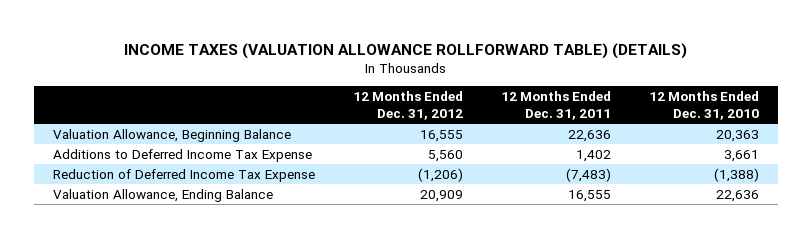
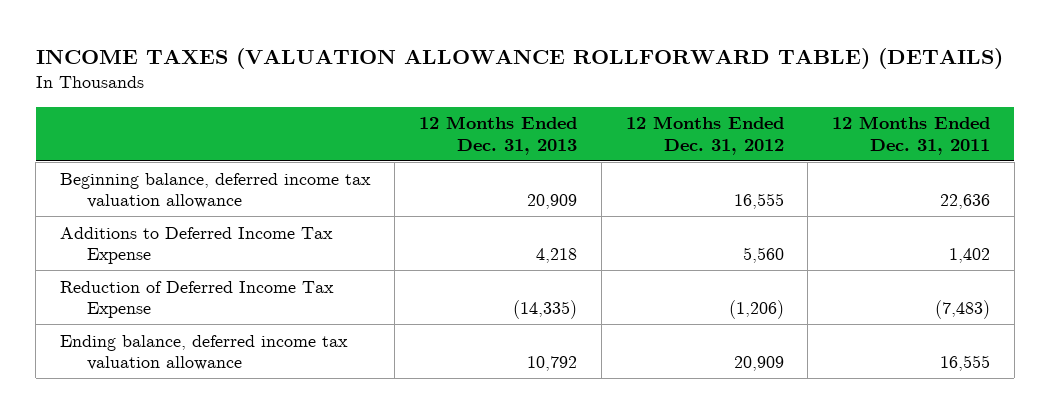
- | 12 Months Ended Dec. 31, 2012 | 12 Months Ended Dec. 31, 2011 | 12 Months Ended Dec. 31, 2010
+ | 12 Months Ended Dec. 31, 2013 | 12 Months Ended Dec. 31, 2012 | 12 Months Ended Dec. 31, 2011
- Valuation Allowance, Beginning Balance | 16,555 | 22,636 | 20,363
+ Beginning balance, deferred income tax valuation allowance | 20,909 | 16,555 | 22,636
- Valuation Allowance, Ending Balance | 20,909 | 16,555 | 22,636
+ Ending balance, deferred income tax valuation allowance | 10,792 | 20,909 | 16,555

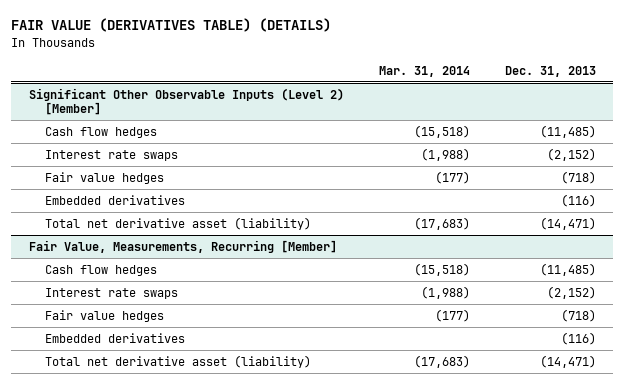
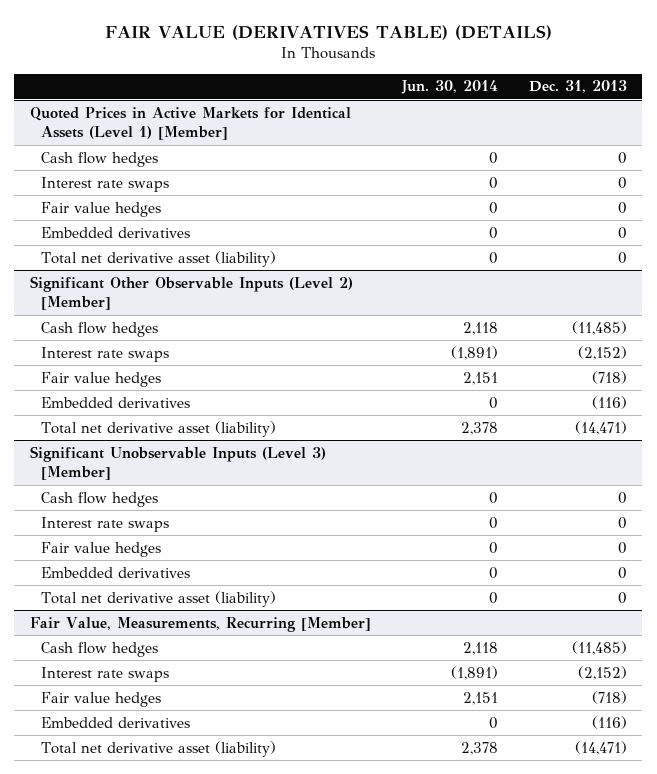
- | Mar. 31, 2014 | Dec. 31, 2013
+ | Jun. 30, 2014 | Dec. 31, 2013
+ Quoted Prices in Active Markets for Identical Assets (Level 1) [Member]
+ Cash flow hedges | 0 | 0
+ Interest rate swaps | 0 | 0
+ Fair value hedges | 0 | 0
+ Embedded derivatives | 0 | 0
+ Total net derivative asset (liability) | 0 | 0
+ Significant Unobservable Inputs (Level 3) [Member]
+ Cash flow hedges | 0 | 0
+ Interest rate swaps | 0 | 0
+ Fair value hedges | 0 | 0
+ Embedded derivatives | 0 | 0
+ Total net derivative asset (liability) | 0 | 0

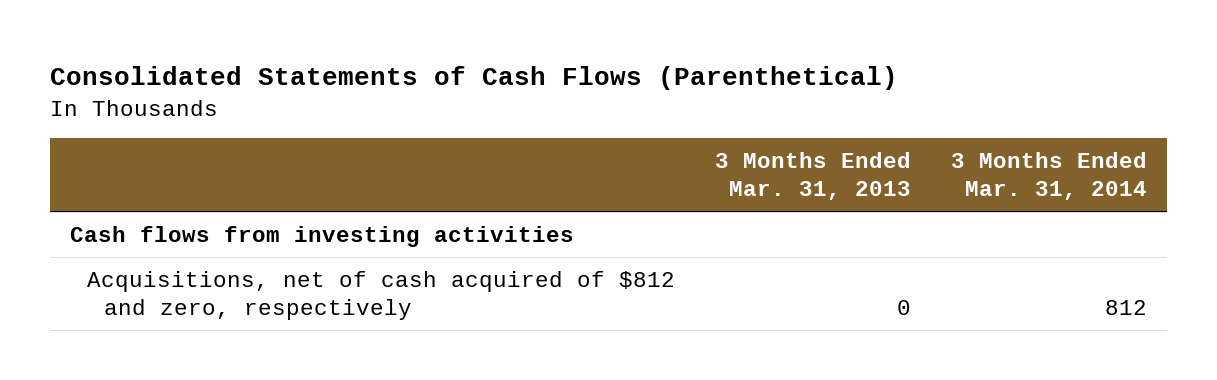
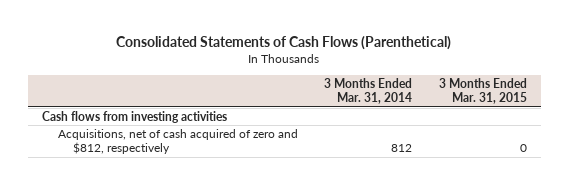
- | 3 Months Ended Mar. 31, 2013 | 3 Months Ended Mar. 31, 2014
+ | 3 Months Ended Mar. 31, 2014 | 3 Months Ended Mar. 31, 2015
- Acquisitions, net of cash acquired of $812 and zero, respectively | 0 | 812
+ Acquisitions, net of cash acquired of zero and $812, respectively | 812 | 0

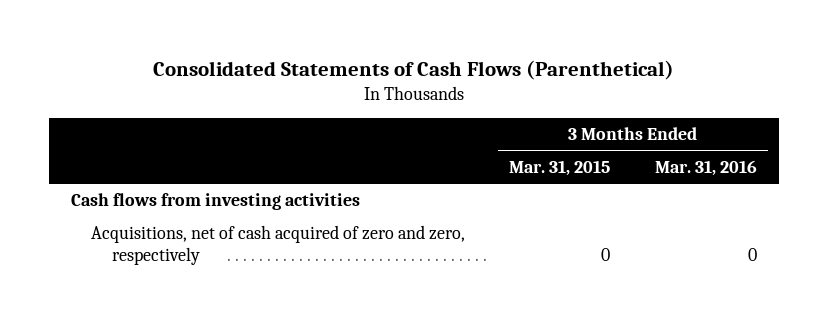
- | 3 Months Ended Mar. 31, 2014 | 3 Months Ended Mar. 31, 2015
+ | 3 Months Ended Mar. 31, 2015 | 3 Months Ended Mar. 31, 2016
- Acquisitions, net of cash acquired of zero and $812, respectively | 812 | 0
+ Acquisitions, net of cash acquired of zero and zero, respectively | 0 | 0

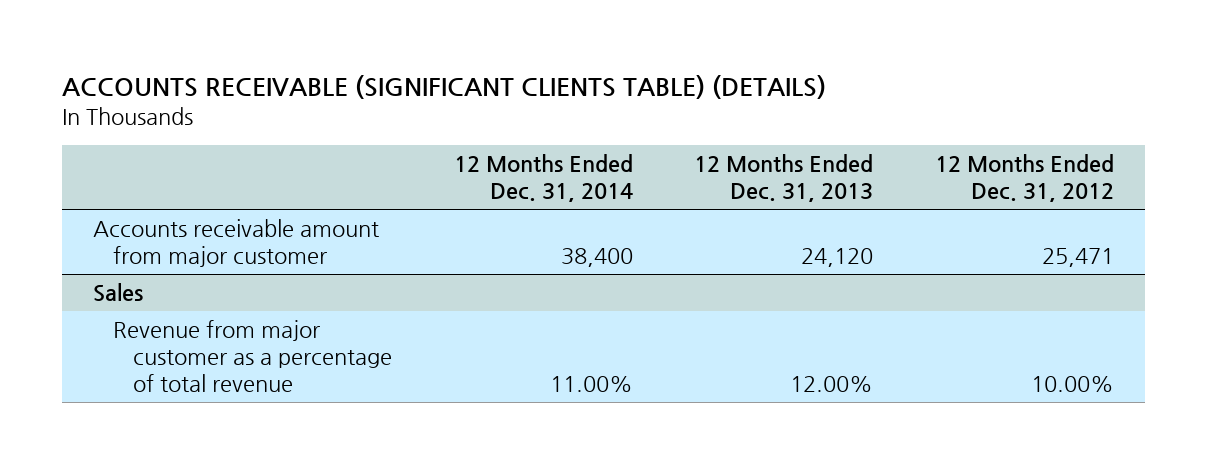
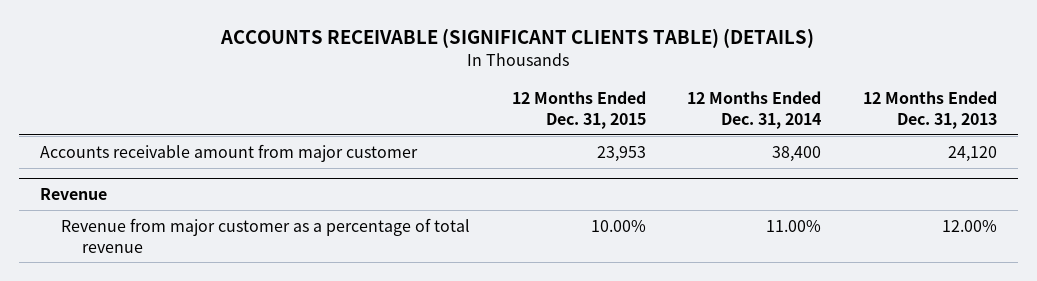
- | 12 Months Ended Dec. 31, 2014 | 12 Months Ended Dec. 31, 2013 | 12 Months Ended Dec. 31, 2012
+ | 12 Months Ended Dec. 31, 2015 | 12 Months Ended Dec. 31, 2014 | 12 Months Ended Dec. 31, 2013
- Sales
+ Revenue

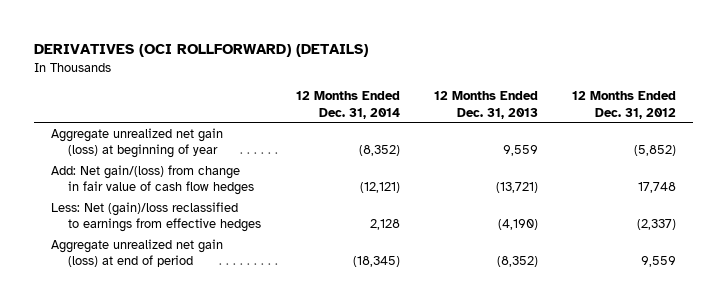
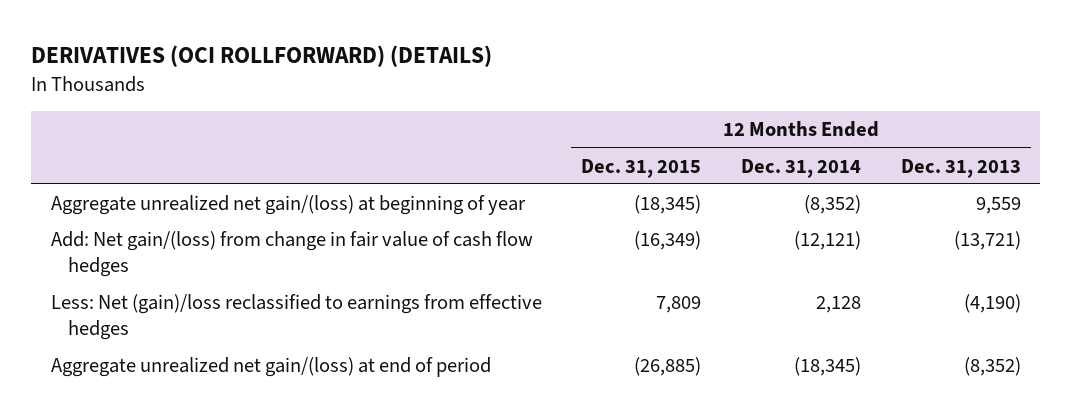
- | 12 Months Ended Dec. 31, 2014 | 12 Months Ended Dec. 31, 2013 | 12 Months Ended Dec. 31, 2012
+ | 12 Months Ended Dec. 31, 2015 | 12 Months Ended Dec. 31, 2014 | 12 Months Ended Dec. 31, 2013
- Aggregate unrealized net gain (loss) at beginning of year | (8,352) | 9,559 | (5,852)
+ Aggregate unrealized net gain/(loss) at beginning of year | (18,345) | (8,352) | 9,559
- Aggregate unrealized net gain (loss) at end of period | (18,345) | (8,352) | 9,559
+ Aggregate unrealized net gain/(loss) at end of period | (26,885) | (18,345) | (8,352)

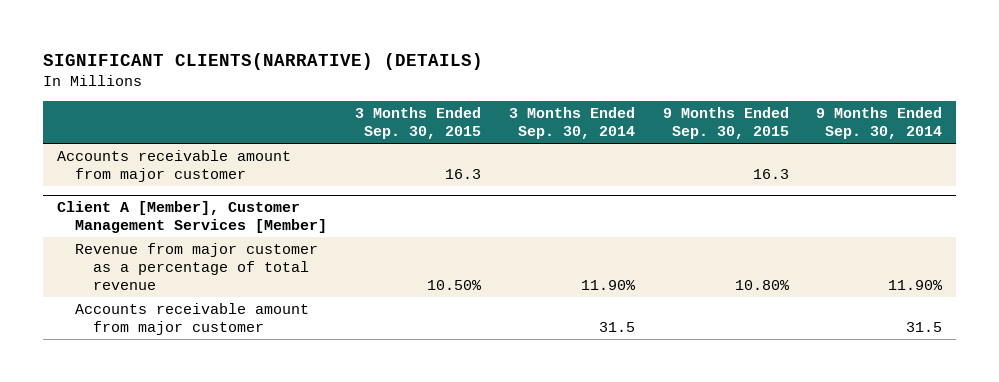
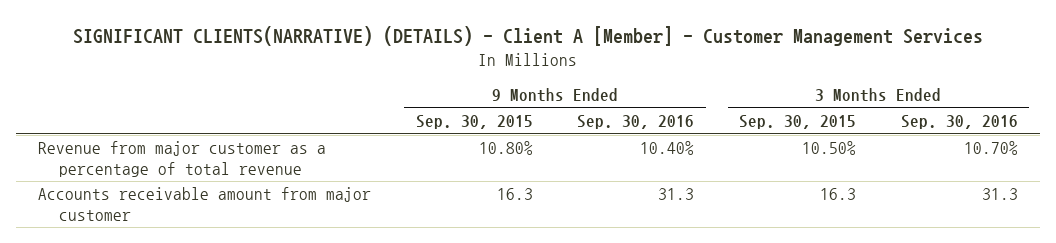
- SIGNIFICANT CLIENTS(NARRATIVE) (DETAILS)
+ SIGNIFICANT CLIENTS(NARRATIVE) (DETAILS) - Client A [Member] - Customer Management Services
- | 3 Months Ended Sep. 30, 2015 | 3 Months Ended Sep. 30, 2014 | 9 Months Ended Sep. 30, 2015 | 9 Months Ended Sep. 30, 2014
+ | 9 Months Ended Sep. 30, 2015 | 9 Months Ended Sep. 30, 2016 | 3 Months Ended Sep. 30, 2015 | 3 Months Ended Sep. 30, 2016
- Client A [Member], Customer Management Services [Member]
- Accounts receivable amount from major customer | | 31.5 | | 31.5
moved down: Accounts receivable amount from major customer | 16.3 | 31.3 | 16.3 | 31.3

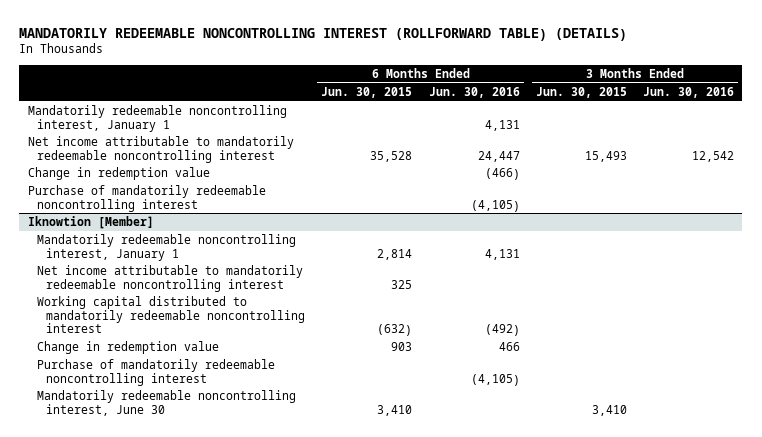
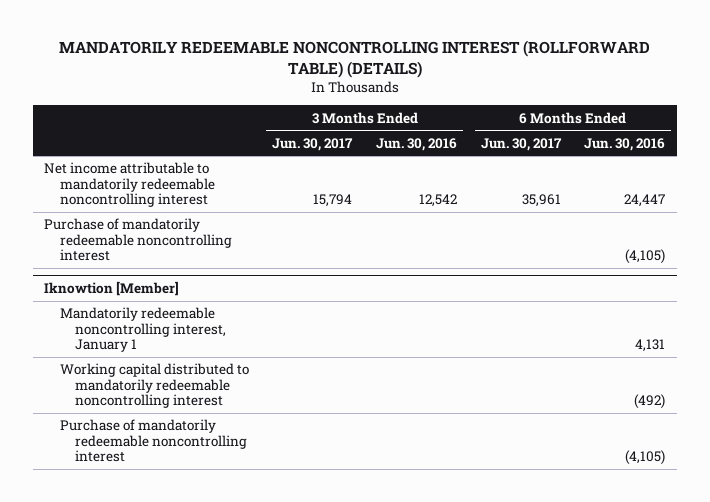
- | 6 Months Ended Jun. 30, 2015 | 6 Months Ended Jun. 30, 2016 | 3 Months Ended Jun. 30, 2015 | 3 Months Ended Jun. 30, 2016
+ | 3 Months Ended Jun. 30, 2017 | 3 Months Ended Jun. 30, 2016 | 6 Months Ended Jun. 30, 2017 | 6 Months Ended Jun. 30, 2016
- Mandatorily redeemable noncontrolling interest, January 1 | | 4,131 | |
- Change in redemption value | | (466) | |
@ Iknowtion [Member]
- Net income attributable to mandatorily redeemable noncontrolling interest | 325 | | |
- Change in redemption value | 903 | 466 | |
- Mandatorily redeemable noncontrolling interest, June 30 | 3,410 | | 3,410 |

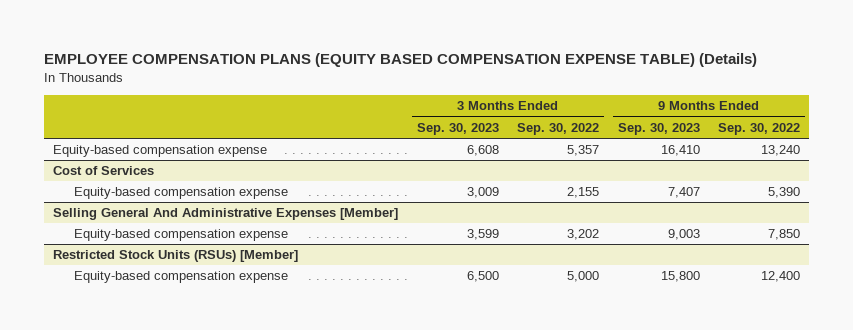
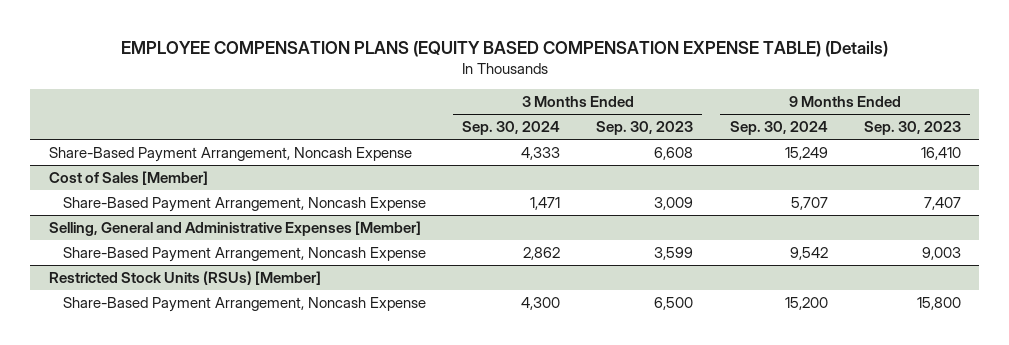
- | 3 Months Ended Sep. 30, 2023 | 3 Months Ended Sep. 30, 2022 | 9 Months Ended Sep. 30, 2023 | 9 Months Ended Sep. 30, 2022
+ | 3 Months Ended Sep. 30, 2024 | 3 Months Ended Sep. 30, 2023 | 9 Months Ended Sep. 30, 2024 | 9 Months Ended Sep. 30, 2023
- Equity-based compensation expense | 6,608 | 5,357 | 16,410 | 13,240
- Cost of Services
- Equity-based compensation expense | 3,009 | 2,155 | 7,407 | 5,390
- Selling General And Administrative Expenses [Member]
- Equity-based compensation expense | 3,599 | 3,202 | 9,003 | 7,850
+ Share-Based Payment Arrangement, Noncash Expense | 4,333 | 6,608 | 15,249 | 16,410
+ Cost of Sales [Member]
+ Share-Based Payment Arrangement, Noncash Expense | 1,471 | 3,009 | 5,707 | 7,407
+ Selling, General and Administrative Expenses [Member]
+ Share-Based Payment Arrangement, Noncash Expense | 2,862 | 3,599 | 9,542 | 9,003
@ Restricted Stock Units (RSUs) [Member]
- Equity-based compensation expense | 6,500 | 5,000 | 15,800 | 12,400
+ Share-Based Payment Arrangement, Noncash Expense | 4,300 | 6,500 | 15,200 | 15,800

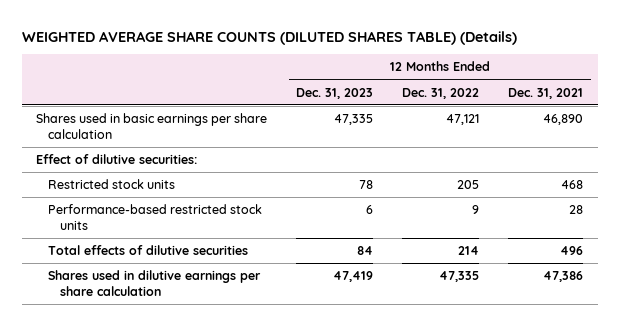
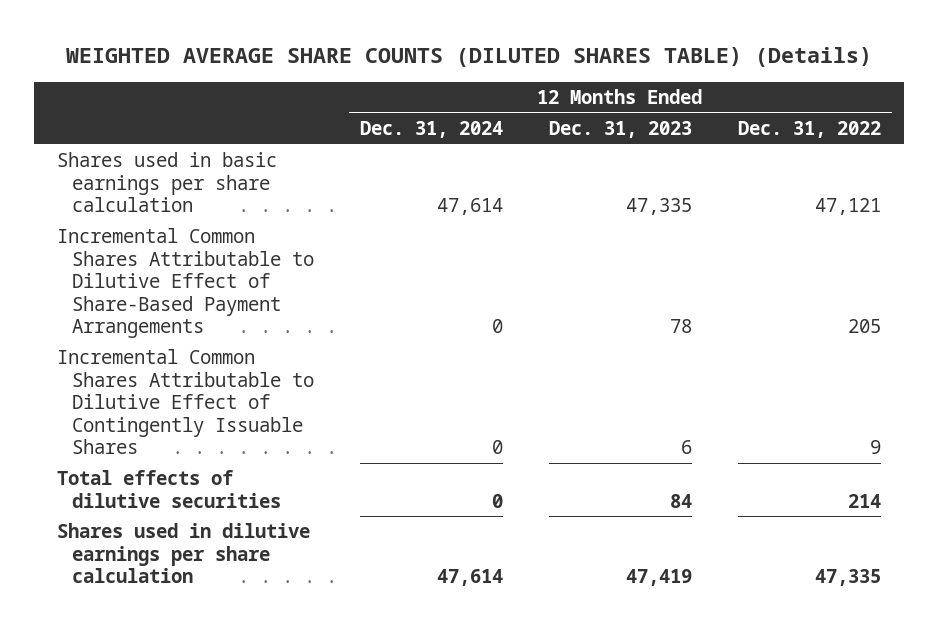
- | 12 Months Ended Dec. 31, 2023 | 12 Months Ended Dec. 31, 2022 | 12 Months Ended Dec. 31, 2021
+ | 12 Months Ended Dec. 31, 2024 | 12 Months Ended Dec. 31, 2023 | 12 Months Ended Dec. 31, 2022
- Effect of dilutive securities:
- Restricted stock units | 78 | 205 | 468
- Performance-based restricted stock units | 6 | 9 | 28
+ Incremental Common Shares Attributable to Dilutive Effect of Share-Based Payment Arrangements | 0 | 78 | 205
+ Incremental Common Shares Attributable to Dilutive Effect of Contingently Issuable Shares | 0 | 6 | 9

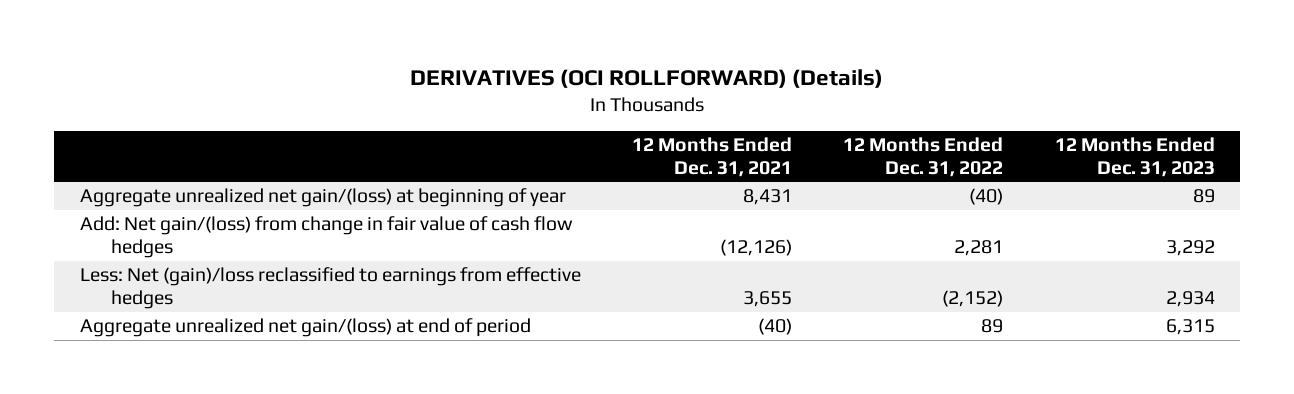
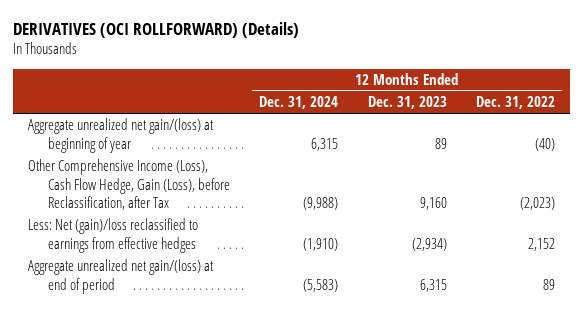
- | 12 Months Ended Dec. 31, 2021 | 12 Months Ended Dec. 31, 2022 | 12 Months Ended Dec. 31, 2023
+ | 12 Months Ended Dec. 31, 2024 | 12 Months Ended Dec. 31, 2023 | 12 Months Ended Dec. 31, 2022
- Add: Net gain/(loss) from change in fair value of cash flow hedges | (12,126) | 2,281 | 3,292
- Less: Net (gain)/loss reclassified to earnings from effective hedges | 3,655 | (2,152) | 2,934
+ Other Comprehensive Income (Loss), Cash Flow Hedge, Gain (Loss), before Reclassification, after Tax | (9,988) | 9,160 | (2,023)
+ Less: Net (gain)/loss reclassified to earnings from effective hedges | (1,910) | (2,934) | 2,152

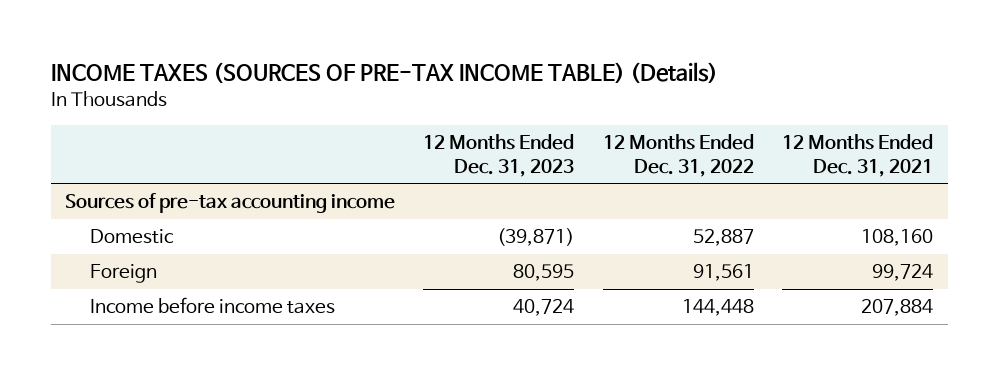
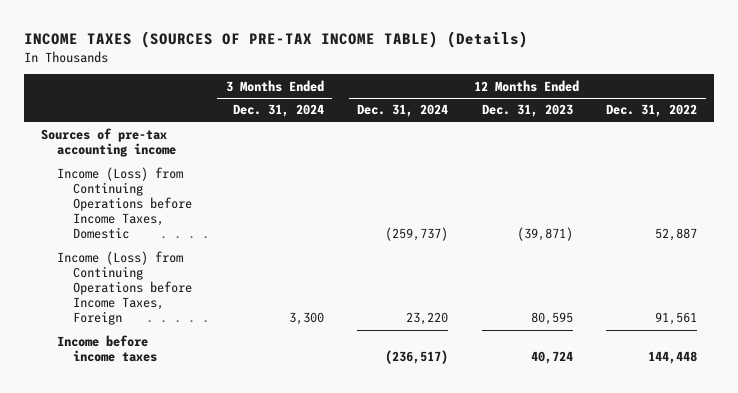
- | 12 Months Ended Dec. 31, 2023 | 12 Months Ended Dec. 31, 2022 | 12 Months Ended Dec. 31, 2021
+ | 3 Months Ended Dec. 31, 2024 | 12 Months Ended Dec. 31, 2024 | 12 Months Ended Dec. 31, 2023 | 12 Months Ended Dec. 31, 2022
- Domestic | (39,871) | 52,887 | 108,160
- Foreign | 80,595 | 91,561 | 99,724
+ Income (Loss) from Continuing Operations before Income Taxes, Domestic | | (259,737) | (39,871) | 52,887
+ Income (Loss) from Continuing Operations before Income Taxes, Foreign | 3,300 | 23,220 | 80,595 | 91,561

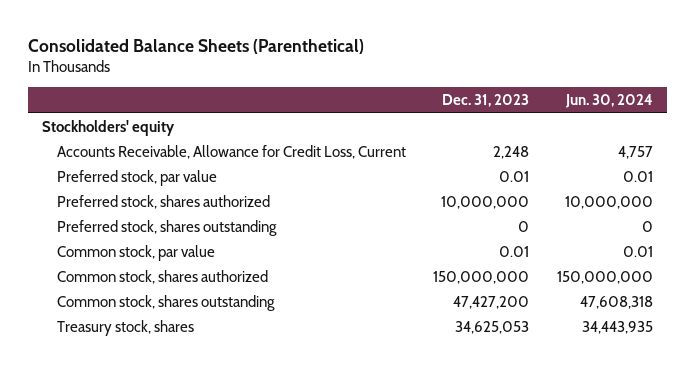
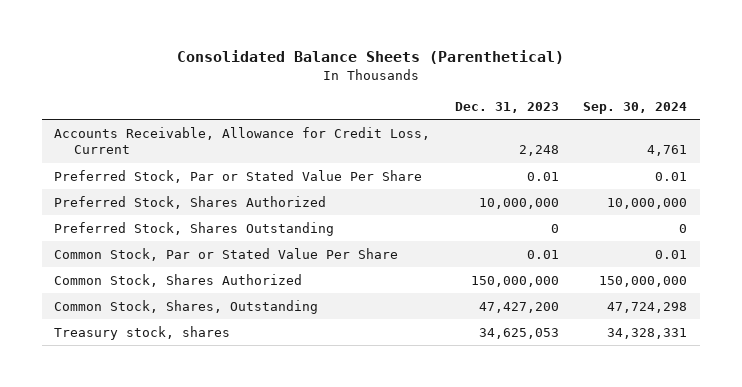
- | Dec. 31, 2023 | Jun. 30, 2024
+ | Dec. 31, 2023 | Sep. 30, 2024
- Stockholders' equity
- Preferred stock, par value | 0.01 | 0.01
- Preferred stock, shares authorized | 10,000,000 | 10,000,000
- Preferred stock, shares outstanding | 0 | 0
- Common stock, par value | 0.01 | 0.01
- Common stock, shares authorized | 150,000,000 | 150,000,000
- Common stock, shares outstanding | 47,427,200 | 47,608,318
+ Preferred Stock, Par or Stated Value Per Share | 0.01 | 0.01
+ Preferred Stock, Shares Authorized | 10,000,000 | 10,000,000
+ Preferred Stock, Shares Outstanding | 0 | 0
+ Common Stock, Par or Stated Value Per Share | 0.01 | 0.01
+ Common Stock, Shares Authorized | 150,000,000 | 150,000,000
+ Common Stock, Shares, Outstanding | 47,427,200 | 47,724,298

